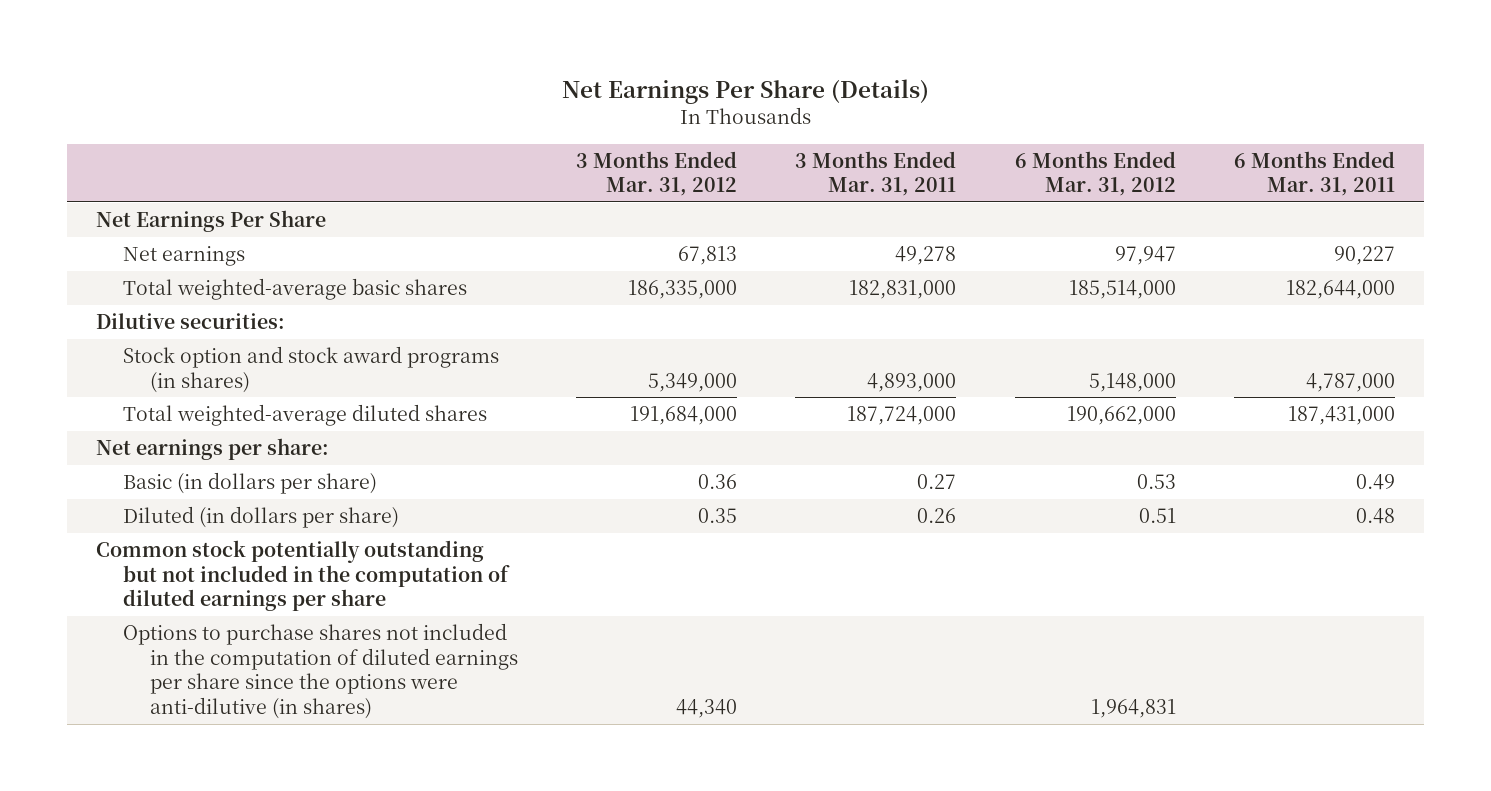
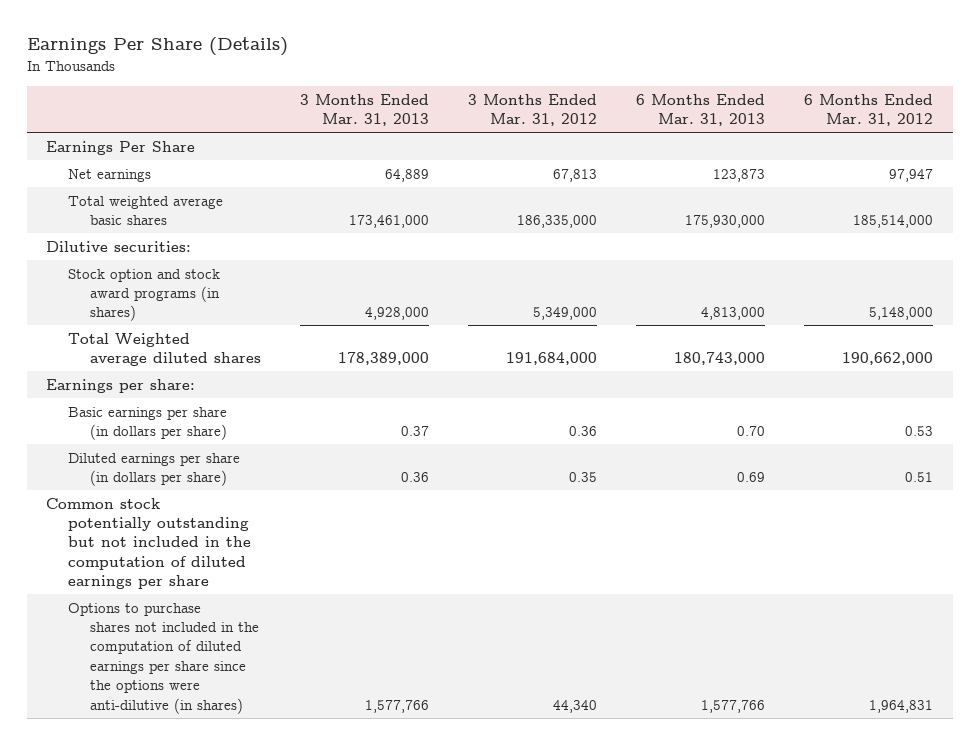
- Net Earnings Per Share (Details)
+ Earnings Per Share (Details)
- | 3 Months Ended Mar. 31, 2012 | 3 Months Ended Mar. 31, 2011 | 6 Months Ended Mar. 31, 2012 | 6 Months Ended Mar. 31, 2011
+ | 3 Months Ended Mar. 31, 2013 | 3 Months Ended Mar. 31, 2012 | 6 Months Ended Mar. 31, 2013 | 6 Months Ended Mar. 31, 2012
- Net Earnings Per Share
+ Earnings Per Share
- Total weighted-average basic shares | 186,335,000 | 182,831,000 | 185,514,000 | 182,644,000
+ Total weighted average basic shares | 173,461,000 | 186,335,000 | 175,930,000 | 185,514,000
- Total weighted-average diluted shares | 191,684,000 | 187,724,000 | 190,662,000 | 187,431,000
- Net earnings per share:
- Basic (in dollars per share) | 0.36 | 0.27 | 0.53 | 0.49
- Diluted (in dollars per share) | 0.35 | 0.26 | 0.51 | 0.48
+ Total Weighted average diluted shares | 178,389,000 | 191,684,000 | 180,743,000 | 190,662,000
+ Earnings per share:
+ Basic earnings per share (in dollars per share) | 0.37 | 0.36 | 0.70 | 0.53
+ Diluted earnings per share (in dollars per share) | 0.36 | 0.35 | 0.69 | 0.51

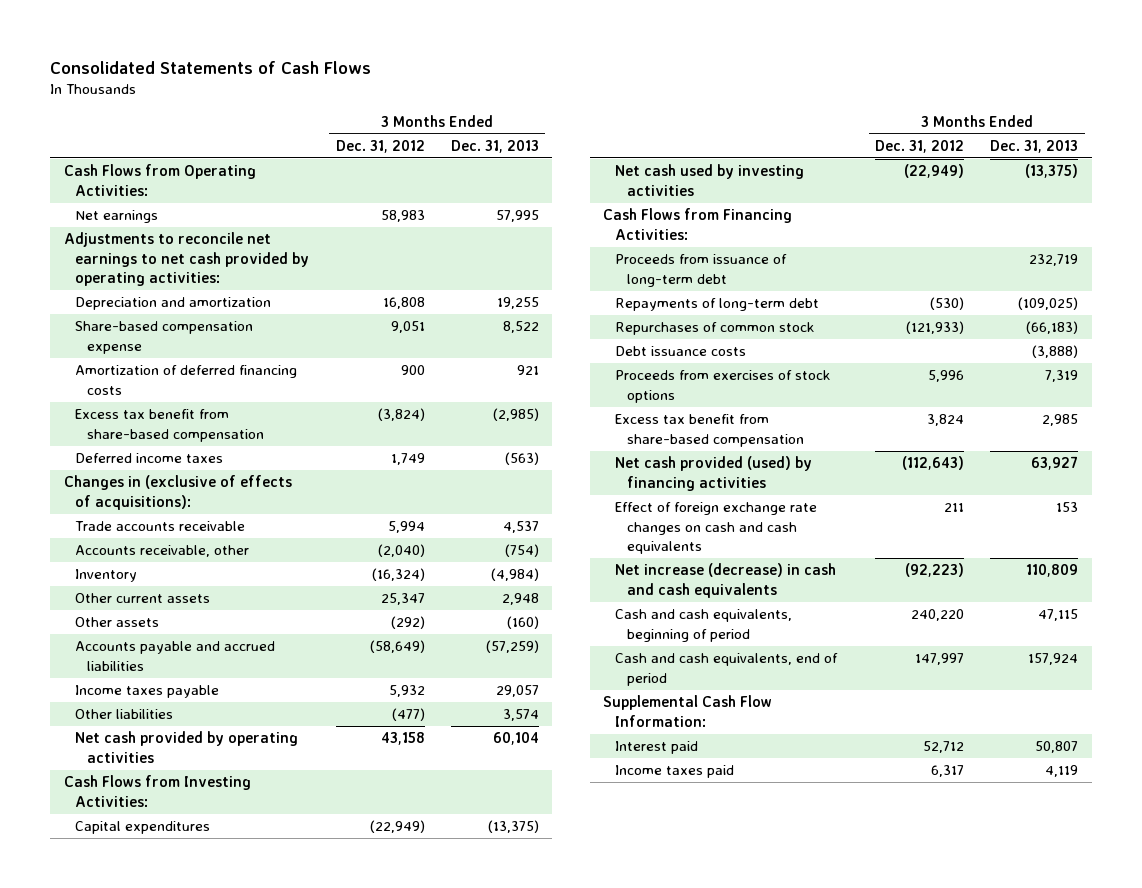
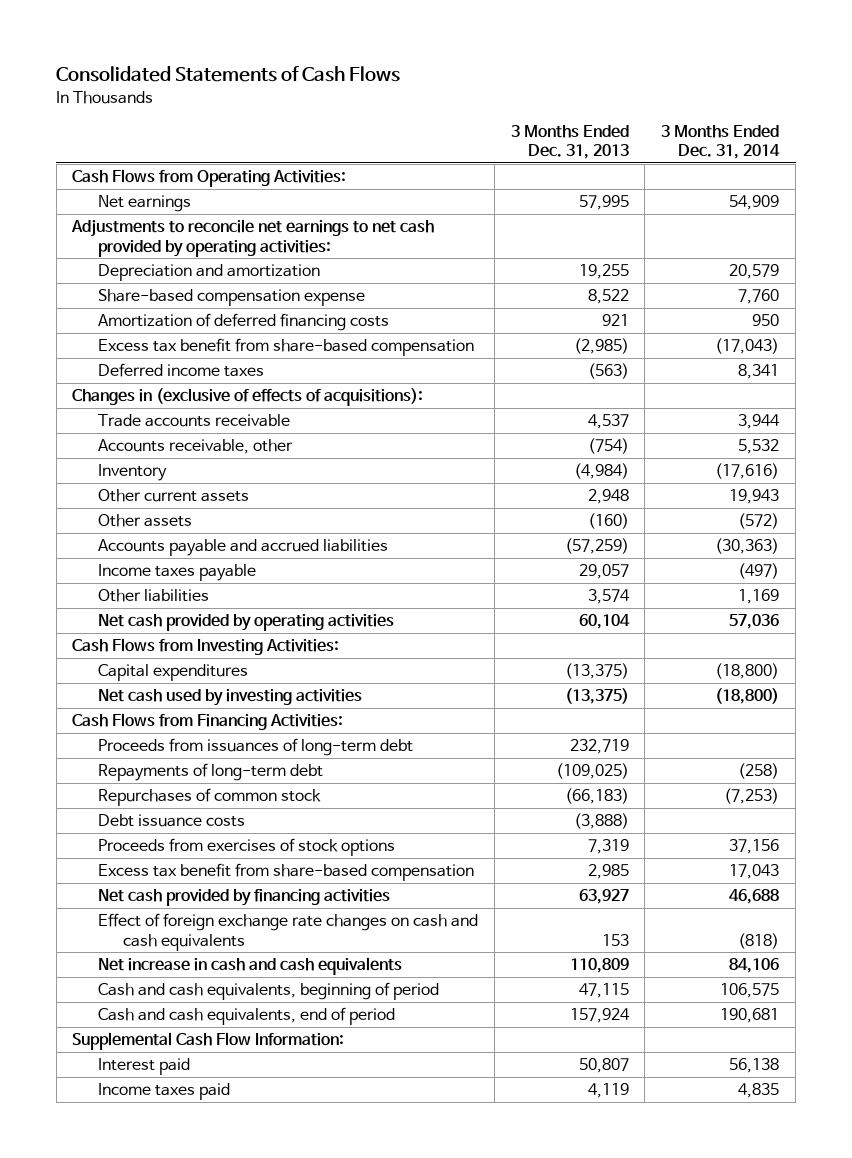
- | 3 Months Ended Dec. 31, 2012 | 3 Months Ended Dec. 31, 2013
+ | 3 Months Ended Dec. 31, 2013 | 3 Months Ended Dec. 31, 2014
- Proceeds from issuance of long-term debt | | 232,719
+ Proceeds from issuances of long-term debt | 232,719 |
- Net cash provided (used) by financing activities | (112,643) | 63,927
+ Net cash provided by financing activities | 63,927 | 46,688
- Net increase (decrease) in cash and cash equivalents | (92,223) | 110,809
+ Net increase in cash and cash equivalents | 110,809 | 84,106

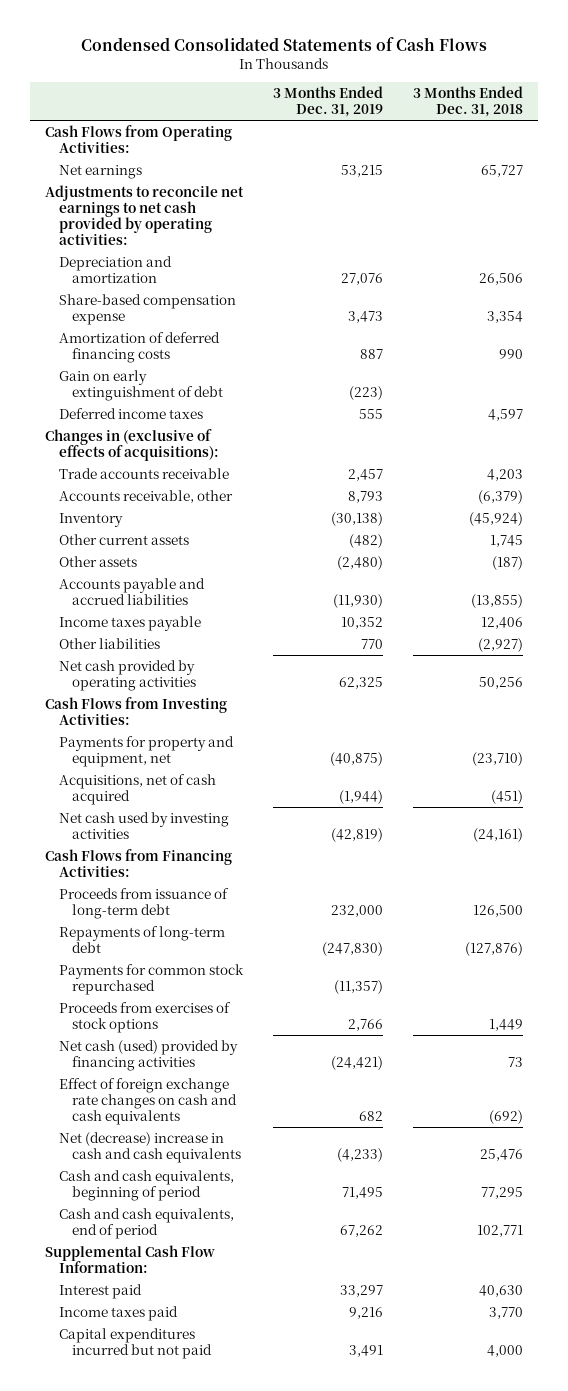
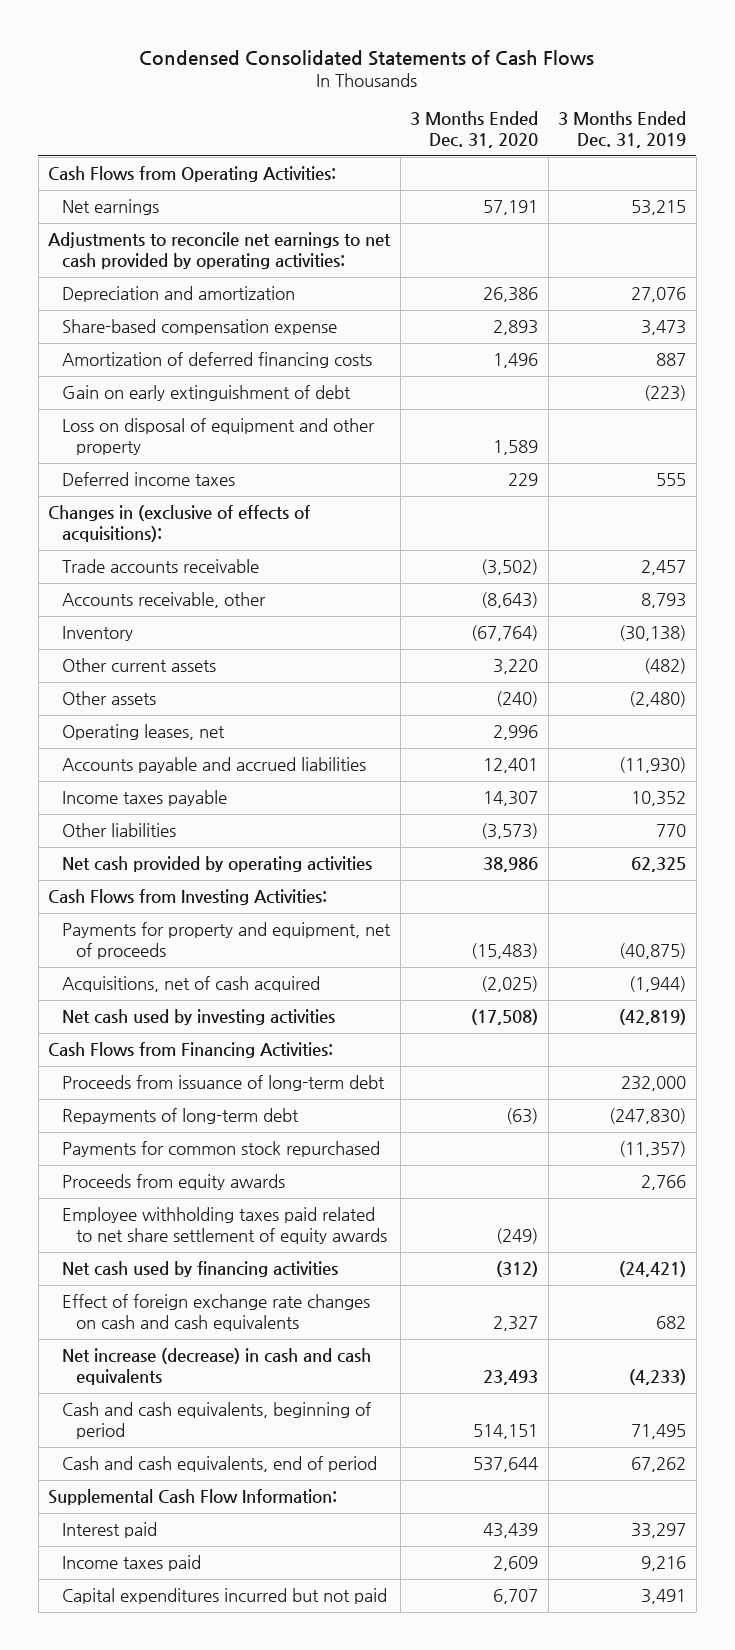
- | 3 Months Ended Dec. 31, 2019 | 3 Months Ended Dec. 31, 2018
+ | 3 Months Ended Dec. 31, 2020 | 3 Months Ended Dec. 31, 2019
+ Loss on disposal of equipment and other property | 1,589 |
+ Operating leases, net | 2,996 |
- Payments for property and equipment, net | (40,875) | (23,710)
+ Payments for property and equipment, net of proceeds | (15,483) | (40,875)
- Proceeds from exercises of stock options | 2,766 | 1,449
- Net cash (used) provided by financing activities | (24,421) | 73
+ Proceeds from equity awards | | 2,766
+ Employee withholding taxes paid related to net share settlement of equity awards | (249) |
+ Net cash used by financing activities | (312) | (24,421)
- Net (decrease) increase in cash and cash equivalents | (4,233) | 25,476
+ Net increase (decrease) in cash and cash equivalents | 23,493 | (4,233)

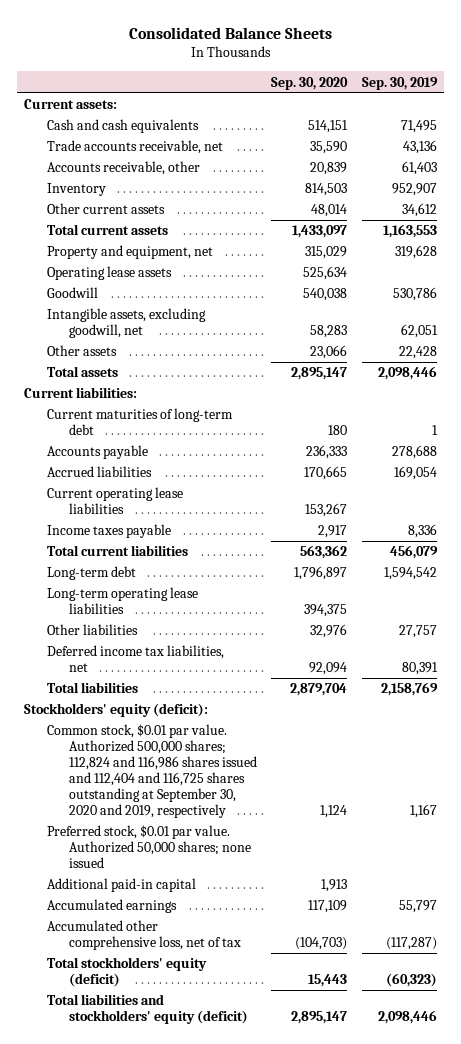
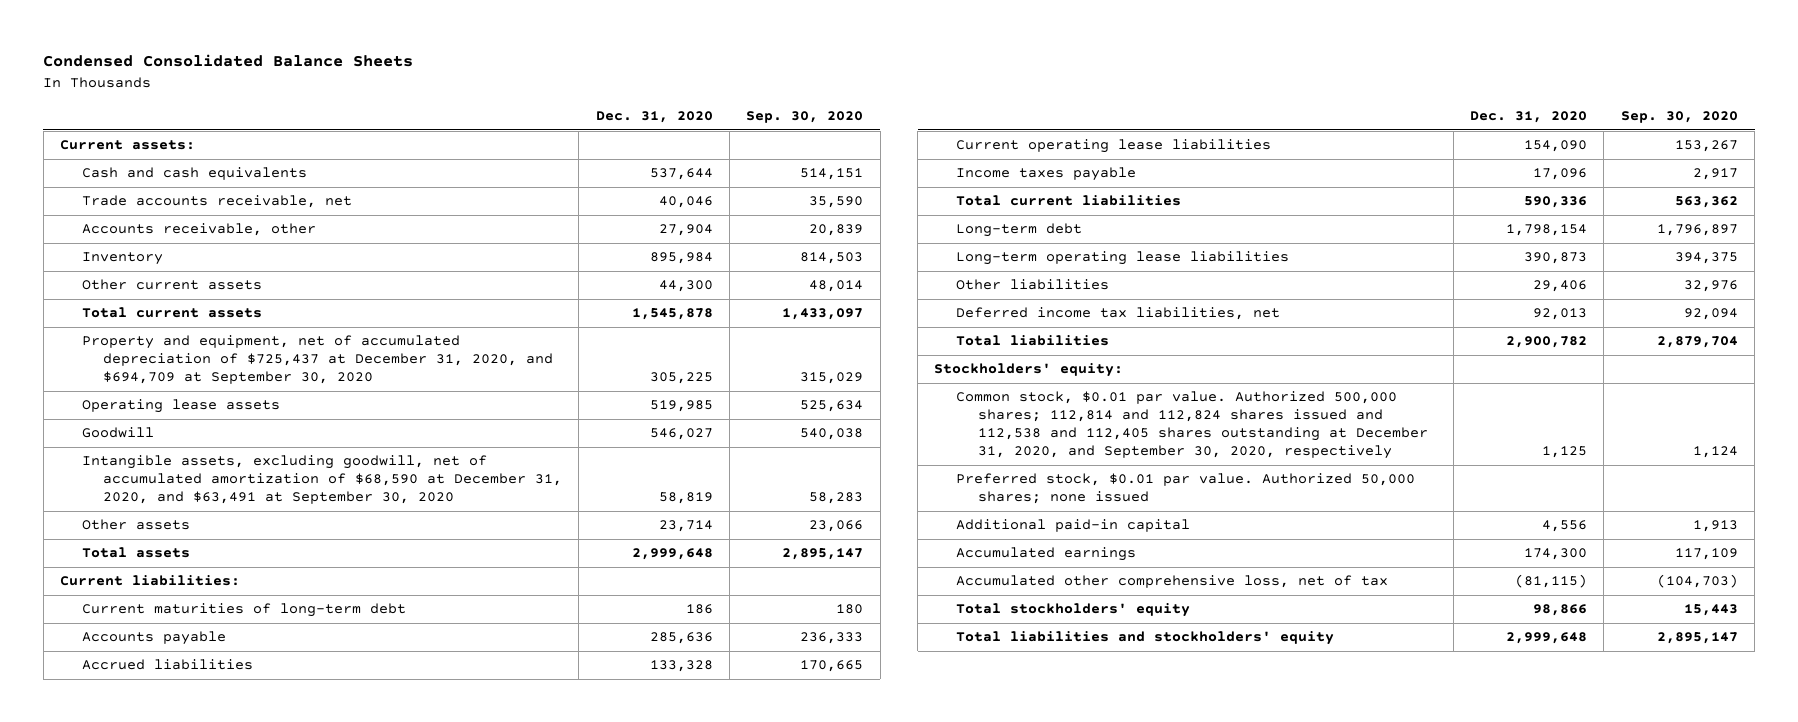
- Consolidated Balance Sheets
+ Condensed Consolidated Balance Sheets
- | Sep. 30, 2020 | Sep. 30, 2019
+ | Dec. 31, 2020 | Sep. 30, 2020
- Property and equipment, net | 315,029 | 319,628
+ Property and equipment, net of accumulated depreciation of $725,437 at December 31, 2020, and $694,709 at September 30, 2020 | 305,225 | 315,029
- Intangible assets, excluding goodwill, net | 58,283 | 62,051
+ Intangible assets, excluding goodwill, net of accumulated amortization of $68,590 at December 31, 2020, and $63,491 at September 30, 2020 | 58,819 | 58,283
- Stockholders' equity (deficit):
- Common stock, $0.01 par value. Authorized 500,000 shares; 112,824 and 116,986 shares issued and 112,404 and 116,725 shares outstanding at September 30, 2020 and 2019, respectively | 1,124 | 1,167
+ Stockholders' equity:
+ Common stock, $0.01 par value. Authorized 500,000 shares; 112,814 and 112,824 shares issued and 112,538 and 112,405 shares outstanding at December 31, 2020, and September 30, 2020, respectively | 1,125 | 1,124
- Total stockholders' equity (deficit) | 15,443 | (60,323)
- Total liabilities and stockholders' equity (deficit) | 2,895,147 | 2,098,446
+ Total stockholders' equity | 98,866 | 15,443
+ Total liabilities and stockholders' equity | 2,999,648 | 2,895,147

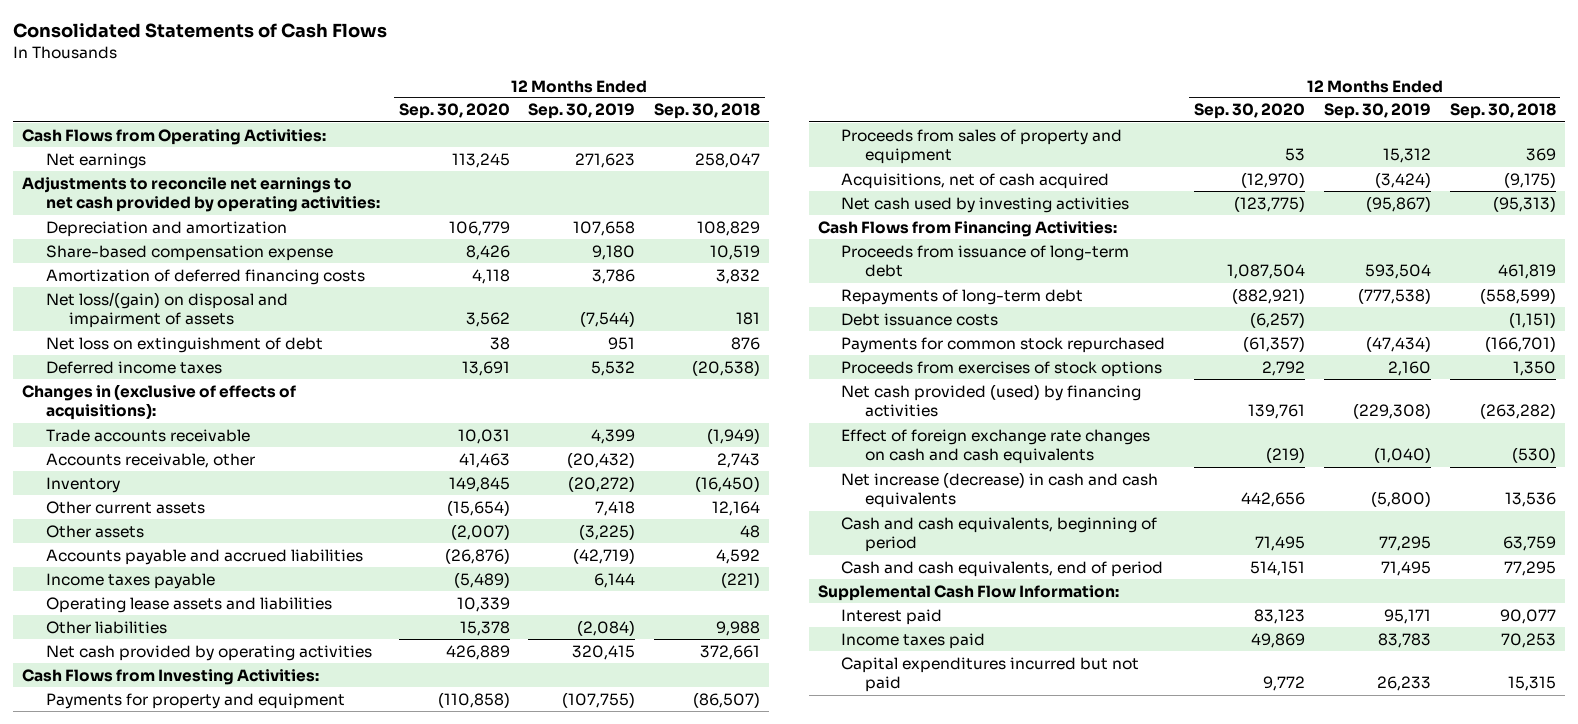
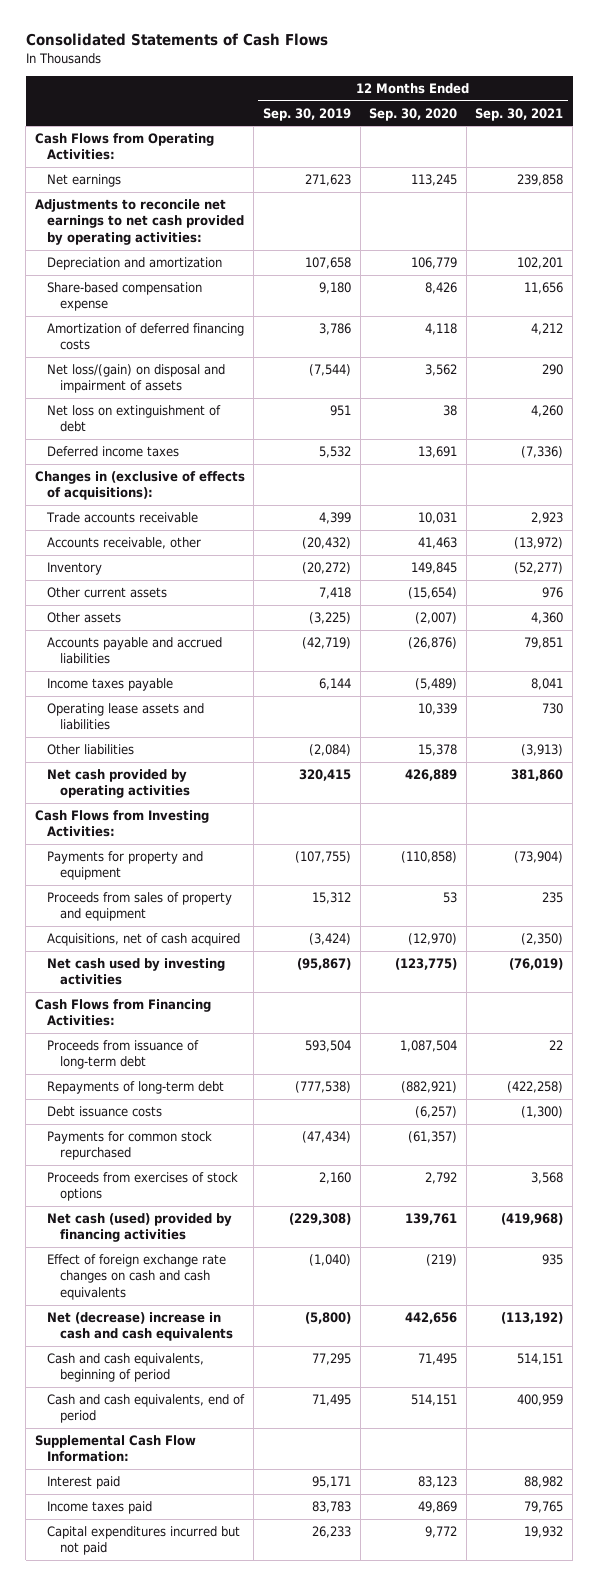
- | 12 Months Ended Sep. 30, 2020 | 12 Months Ended Sep. 30, 2019 | 12 Months Ended Sep. 30, 2018
+ | 12 Months Ended Sep. 30, 2019 | 12 Months Ended Sep. 30, 2020 | 12 Months Ended Sep. 30, 2021
- Net cash provided (used) by financing activities | 139,761 | (229,308) | (263,282)
+ Net cash (used) provided by financing activities | (229,308) | 139,761 | (419,968)
- Net increase (decrease) in cash and cash equivalents | 442,656 | (5,800) | 13,536
+ Net (decrease) increase in cash and cash equivalents | (5,800) | 442,656 | (113,192)

